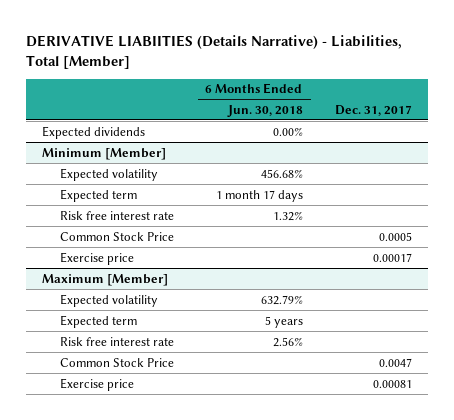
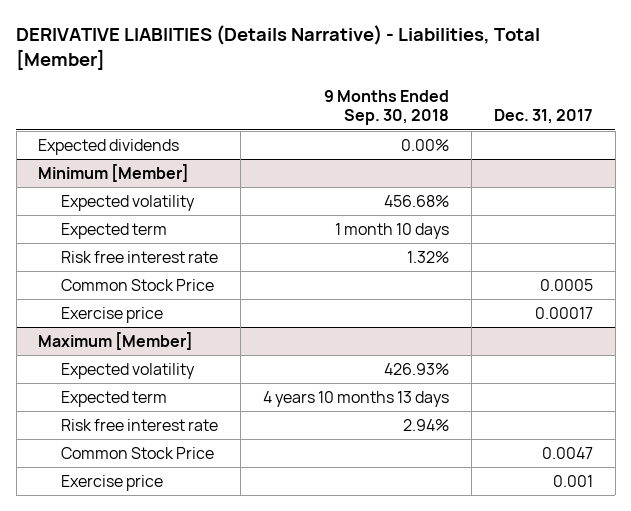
- | 6 Months Ended Jun. 30, 2018 | Dec. 31, 2017
+ | 9 Months Ended Sep. 30, 2018 | Dec. 31, 2017
@ Maximum [Member]
- Exercise price | | 0.00081
+ Exercise price | | 0.001

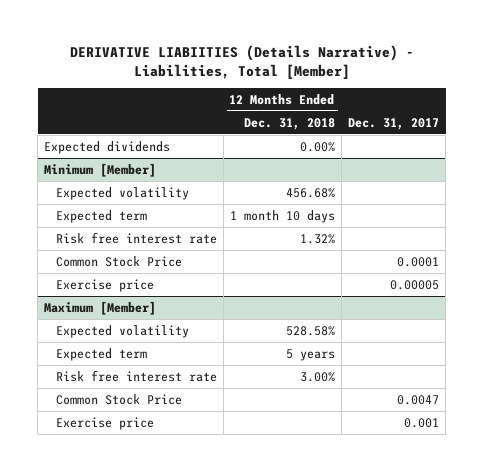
- | 9 Months Ended Sep. 30, 2018 | Dec. 31, 2017
+ | 12 Months Ended Dec. 31, 2018 | Dec. 31, 2017
@ Minimum [Member]
- Common Stock Price | | 0.0005
- Exercise price | | 0.00017
+ Common Stock Price | | 0.0001
+ Exercise price | | 0.00005

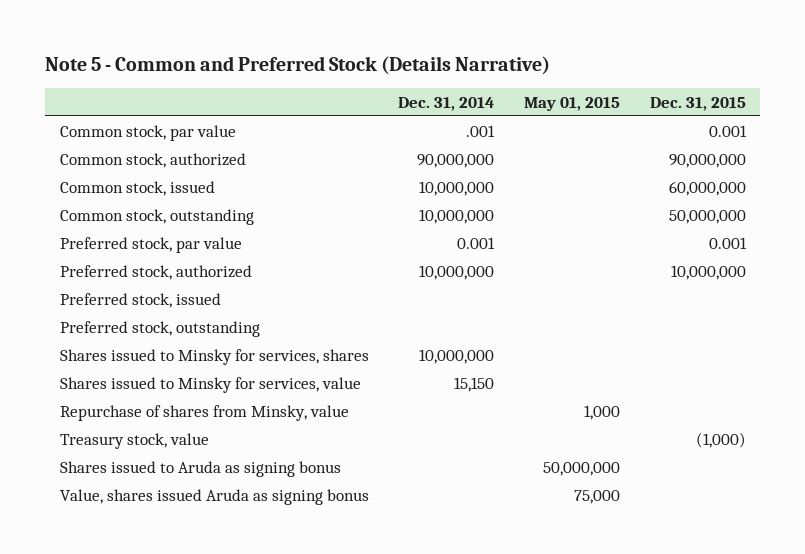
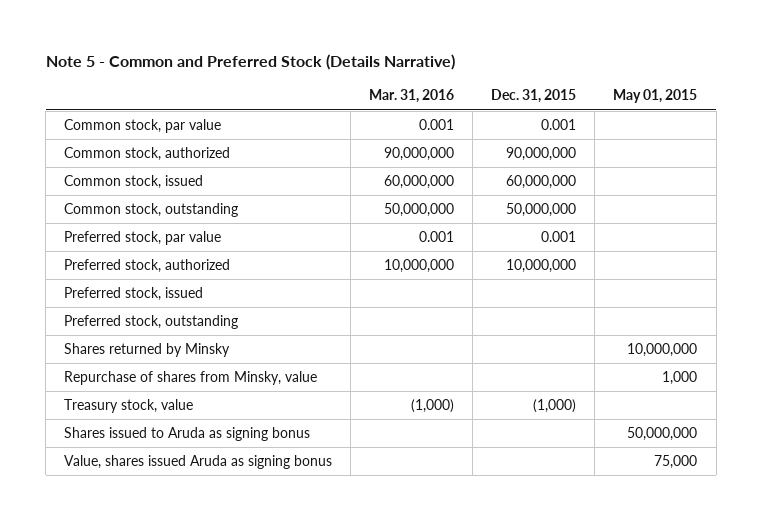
- | Dec. 31, 2014 | May 01, 2015 | Dec. 31, 2015
+ | Mar. 31, 2016 | Dec. 31, 2015 | May 01, 2015
- Shares issued to Minsky for services, shares | 10,000,000 | |
- Shares issued to Minsky for services, value | 15,150 | |
+ Shares returned by Minsky | | | 10,000,000

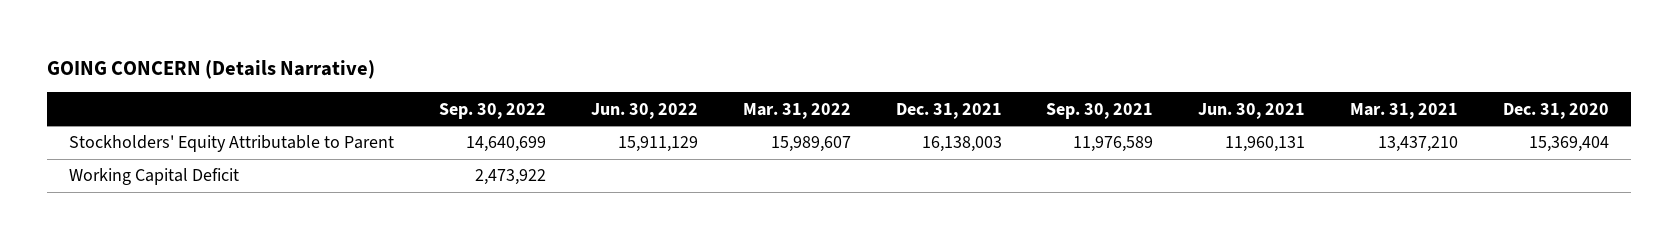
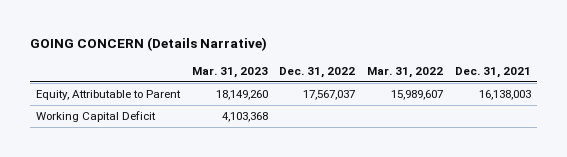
- | Sep. 30, 2022 | Jun. 30, 2022 | Mar. 31, 2022 | Dec. 31, 2021 | Sep. 30, 2021 | Jun. 30, 2021 | Mar. 31, 2021 | Dec. 31, 2020
+ | Mar. 31, 2023 | Dec. 31, 2022 | Mar. 31, 2022 | Dec. 31, 2021
- Stockholders' Equity Attributable to Parent | 14,640,699 | 15,911,129 | 15,989,607 | 16,138,003 | 11,976,589 | 11,960,131 | 13,437,210 | 15,369,404
+ Equity, Attributable to Parent | 18,149,260 | 17,567,037 | 15,989,607 | 16,138,003

